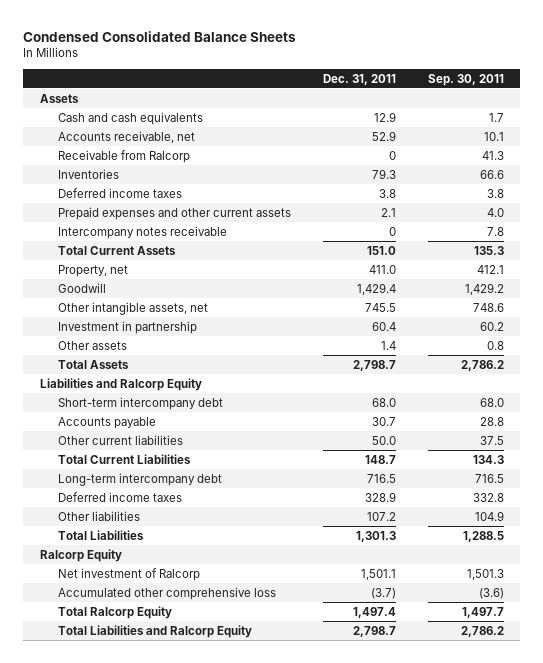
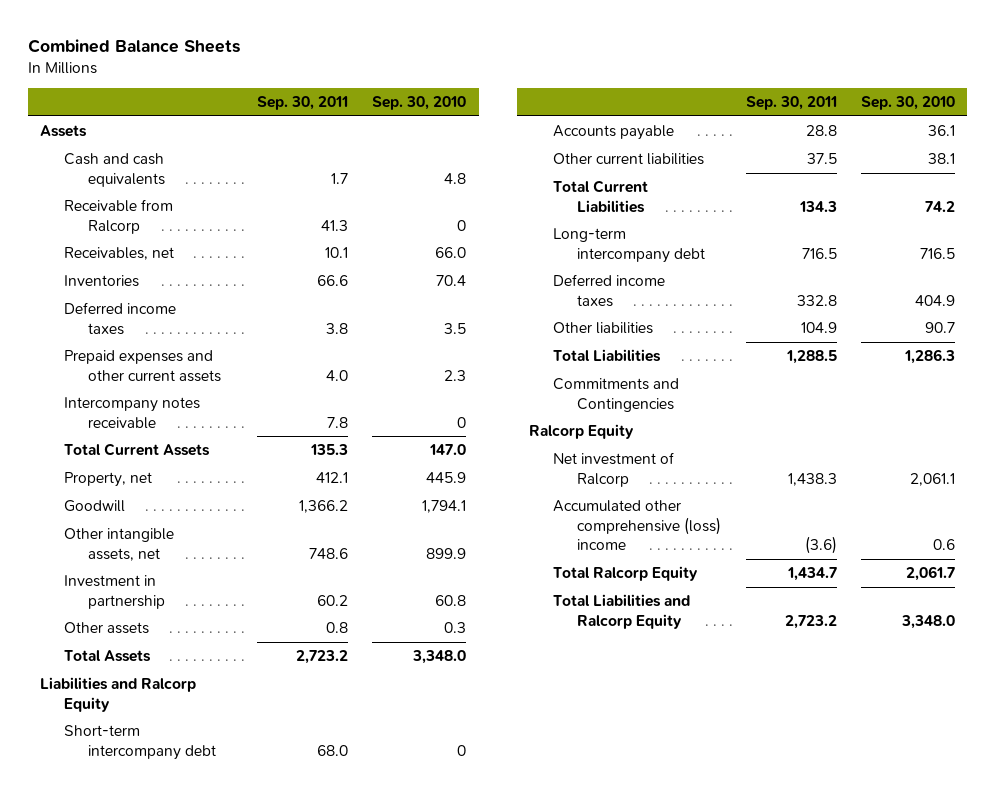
- Condensed Consolidated Balance Sheets
+ Combined Balance Sheets
- | Dec. 31, 2011 | Sep. 30, 2011
+ | Sep. 30, 2011 | Sep. 30, 2010
- Accounts receivable, net | 52.9 | 10.1
+ Receivables, net | 10.1 | 66.0
- Goodwill | 1,429.4 | 1,429.2
+ Goodwill | 1,366.2 | 1,794.1
- Total Assets | 2,798.7 | 2,786.2
+ Total Assets | 2,723.2 | 3,348.0
+ Commitments and Contingencies
- Net investment of Ralcorp | 1,501.1 | 1,501.3
- Accumulated other comprehensive loss | (3.7) | (3.6)
- Total Ralcorp Equity | 1,497.4 | 1,497.7
- Total Liabilities and Ralcorp Equity | 2,798.7 | 2,786.2
+ Net investment of Ralcorp | 1,438.3 | 2,061.1
+ Accumulated other comprehensive (loss) income | (3.6) | 0.6
+ Total Ralcorp Equity | 1,434.7 | 2,061.7
+ Total Liabilities and Ralcorp Equity | 2,723.2 | 3,348.0

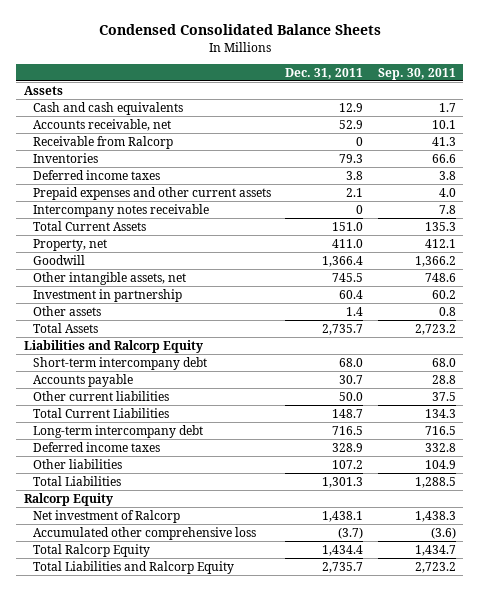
- Combined Balance Sheets
+ Condensed Consolidated Balance Sheets
- | Sep. 30, 2011 | Sep. 30, 2010
+ | Dec. 31, 2011 | Sep. 30, 2011
+ Accounts receivable, net | 52.9 | 10.1
- Receivables, net | 10.1 | 66.0
- Commitments and Contingencies
- Accumulated other comprehensive (loss) income | (3.6) | 0.6
+ Accumulated other comprehensive loss | (3.7) | (3.6)

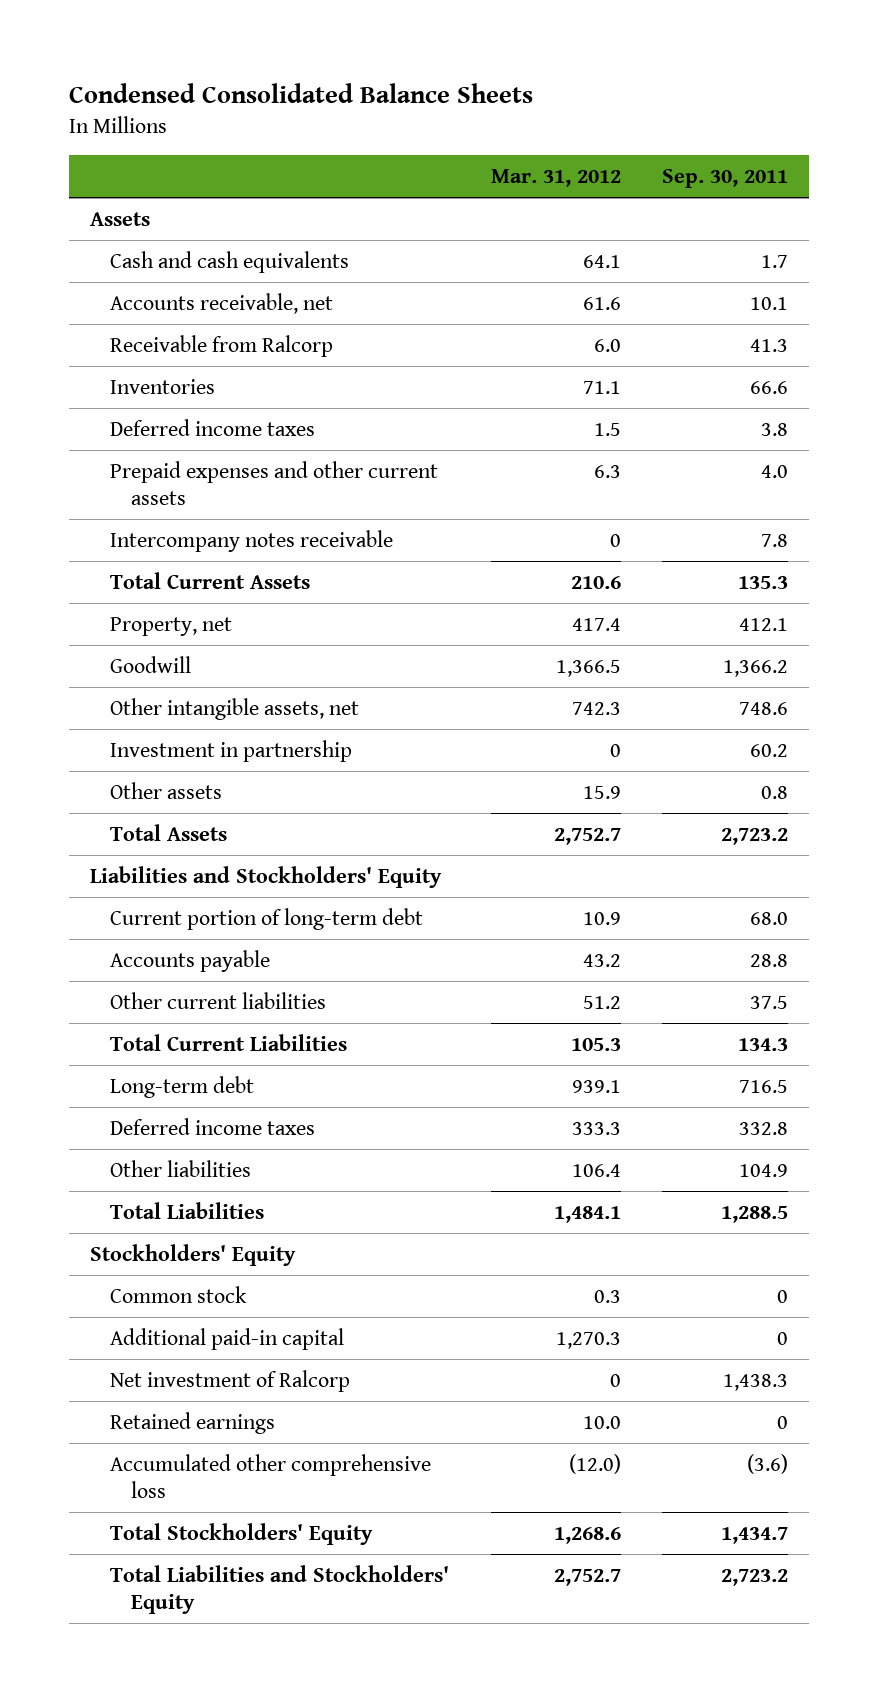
- | Dec. 31, 2011 | Sep. 30, 2011
+ | Mar. 31, 2012 | Sep. 30, 2011
- Liabilities and Ralcorp Equity
- Short-term intercompany debt | 68.0 | 68.0
+ Liabilities and Stockholders' Equity
+ Current portion of long-term debt | 10.9 | 68.0
- Long-term intercompany debt | 716.5 | 716.5
+ Long-term debt | 939.1 | 716.5
- Ralcorp Equity
+ Stockholders' Equity
+ Common stock | 0.3 | 0
+ Additional paid-in capital | 1,270.3 | 0
+ Retained earnings | 10.0 | 0
- Total Ralcorp Equity | 1,434.4 | 1,434.7
- Total Liabilities and Ralcorp Equity | 2,735.7 | 2,723.2
+ Total Stockholders' Equity | 1,268.6 | 1,434.7
+ Total Liabilities and Stockholders' Equity | 2,752.7 | 2,723.2

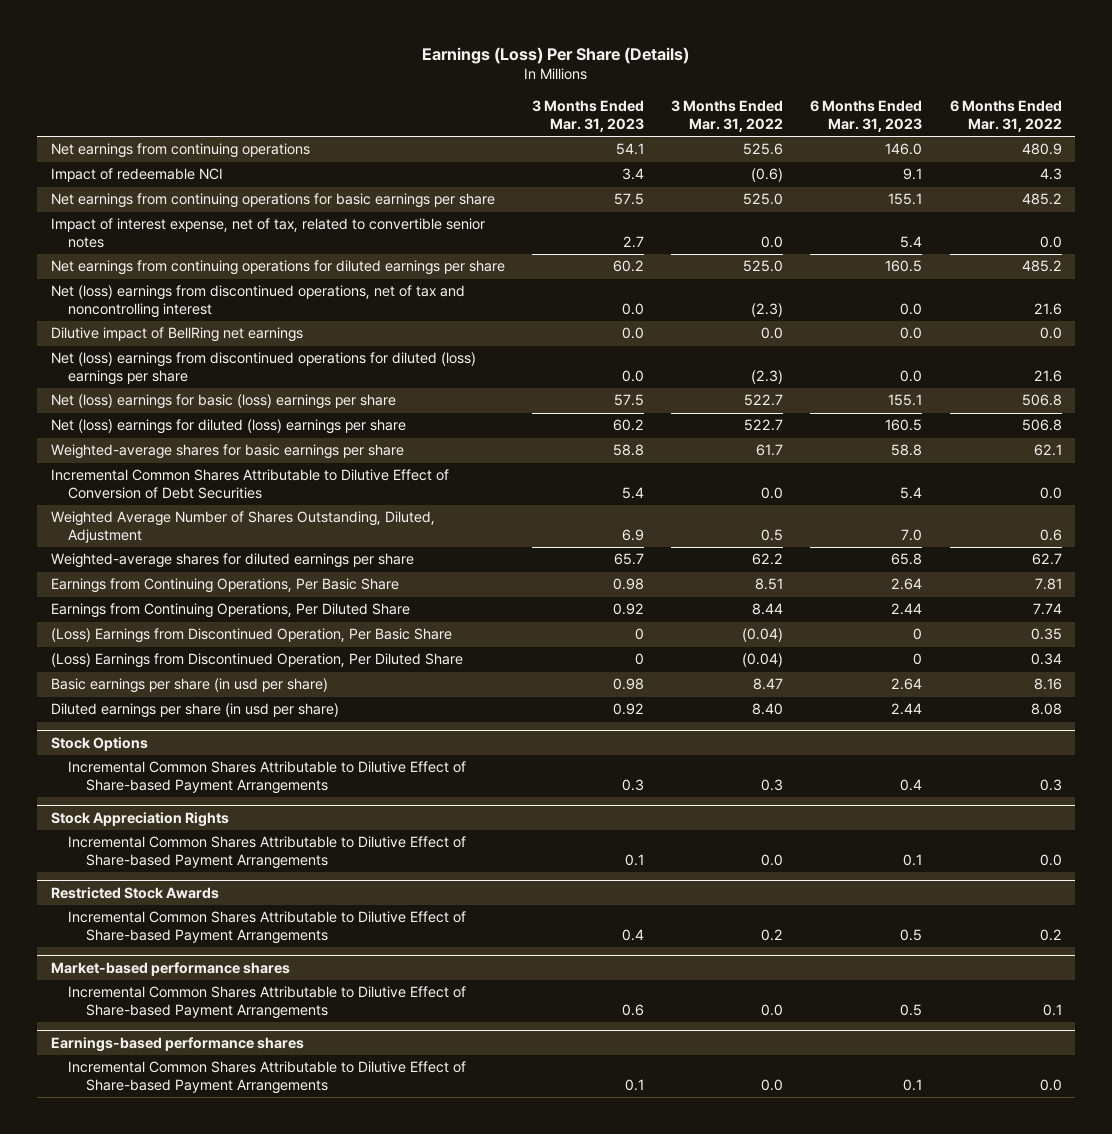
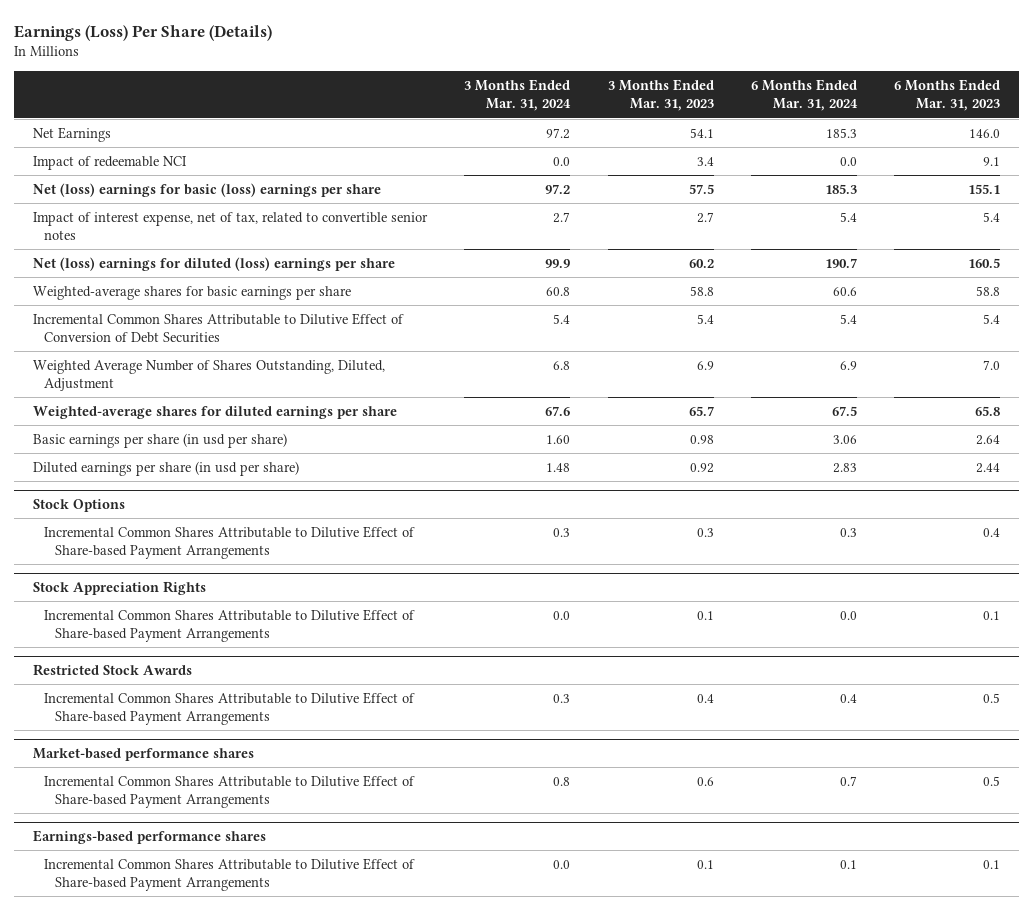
- | 3 Months Ended Mar. 31, 2023 | 3 Months Ended Mar. 31, 2022 | 6 Months Ended Mar. 31, 2023 | 6 Months Ended Mar. 31, 2022
+ | 3 Months Ended Mar. 31, 2024 | 3 Months Ended Mar. 31, 2023 | 6 Months Ended Mar. 31, 2024 | 6 Months Ended Mar. 31, 2023
- Net earnings from continuing operations | 54.1 | 525.6 | 146.0 | 480.9
+ Net Earnings | 97.2 | 54.1 | 185.3 | 146.0
- Net earnings from continuing operations for basic earnings per share | 57.5 | 525.0 | 155.1 | 485.2
- Net earnings from continuing operations for diluted earnings per share | 60.2 | 525.0 | 160.5 | 485.2
- Net (loss) earnings from discontinued operations, net of tax and noncontrolling interest | 0.0 | (2.3) | 0.0 | 21.6
- Dilutive impact of BellRing net earnings | 0.0 | 0.0 | 0.0 | 0.0
- Net (loss) earnings from discontinued operations for diluted (loss) earnings per share | 0.0 | (2.3) | 0.0 | 21.6
moved down: Impact of interest expense, net of tax, related to convertible senior notes | 2.7 | 2.7 | 5.4 | 5.4
- Earnings from Continuing Operations, Per Basic Share | 0.98 | 8.51 | 2.64 | 7.81
- Earnings from Continuing Operations, Per Diluted Share | 0.92 | 8.44 | 2.44 | 7.74
- (Loss) Earnings from Discontinued Operation, Per Basic Share | 0 | (0.04) | 0 | 0.35
- (Loss) Earnings from Discontinued Operation, Per Diluted Share | 0 | (0.04) | 0 | 0.34

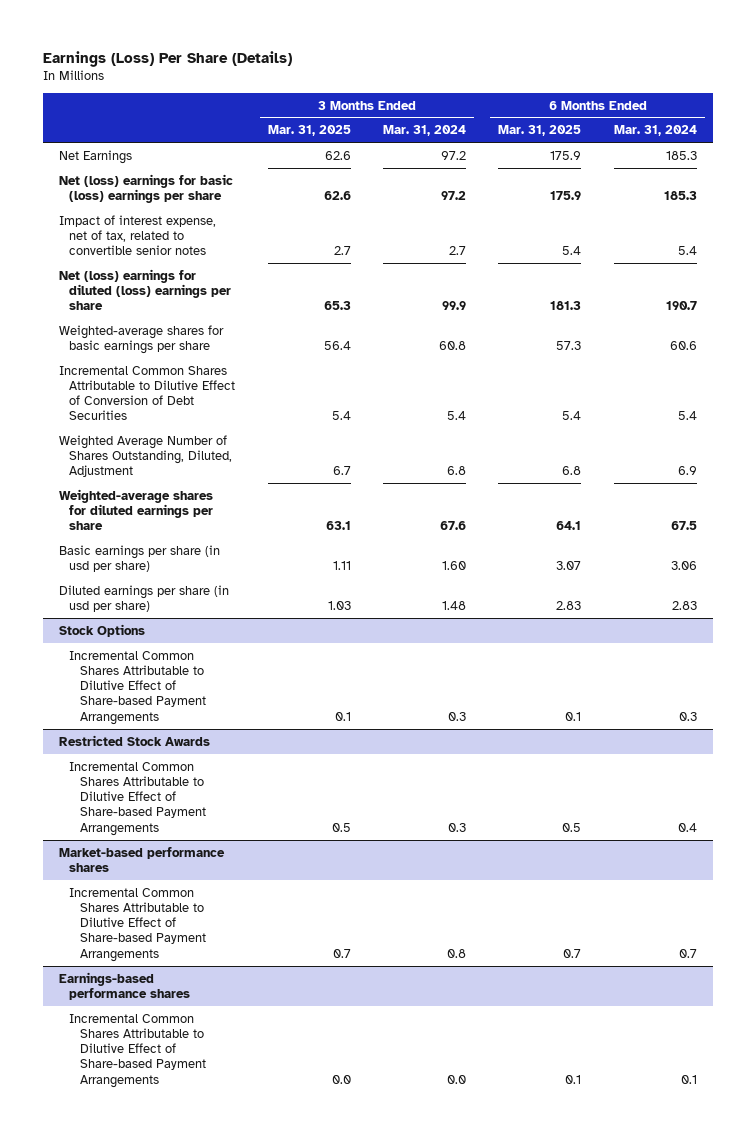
- | 3 Months Ended Mar. 31, 2024 | 3 Months Ended Mar. 31, 2023 | 6 Months Ended Mar. 31, 2024 | 6 Months Ended Mar. 31, 2023
+ | 3 Months Ended Mar. 31, 2025 | 3 Months Ended Mar. 31, 2024 | 6 Months Ended Mar. 31, 2025 | 6 Months Ended Mar. 31, 2024
- Impact of redeemable NCI | 0.0 | 3.4 | 0.0 | 9.1
- Stock Appreciation Rights
- Incremental Common Shares Attributable to Dilutive Effect of Share-based Payment Arrangements | 0.0 | 0.1 | 0.0 | 0.1

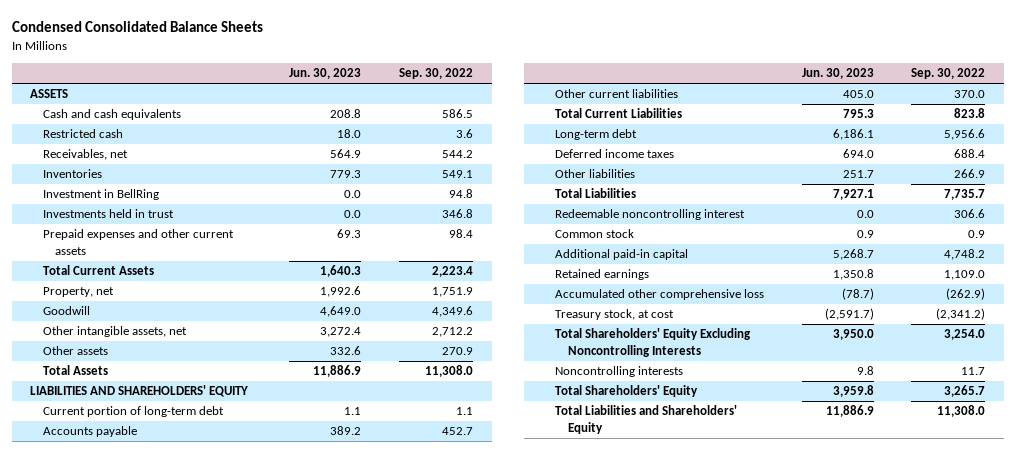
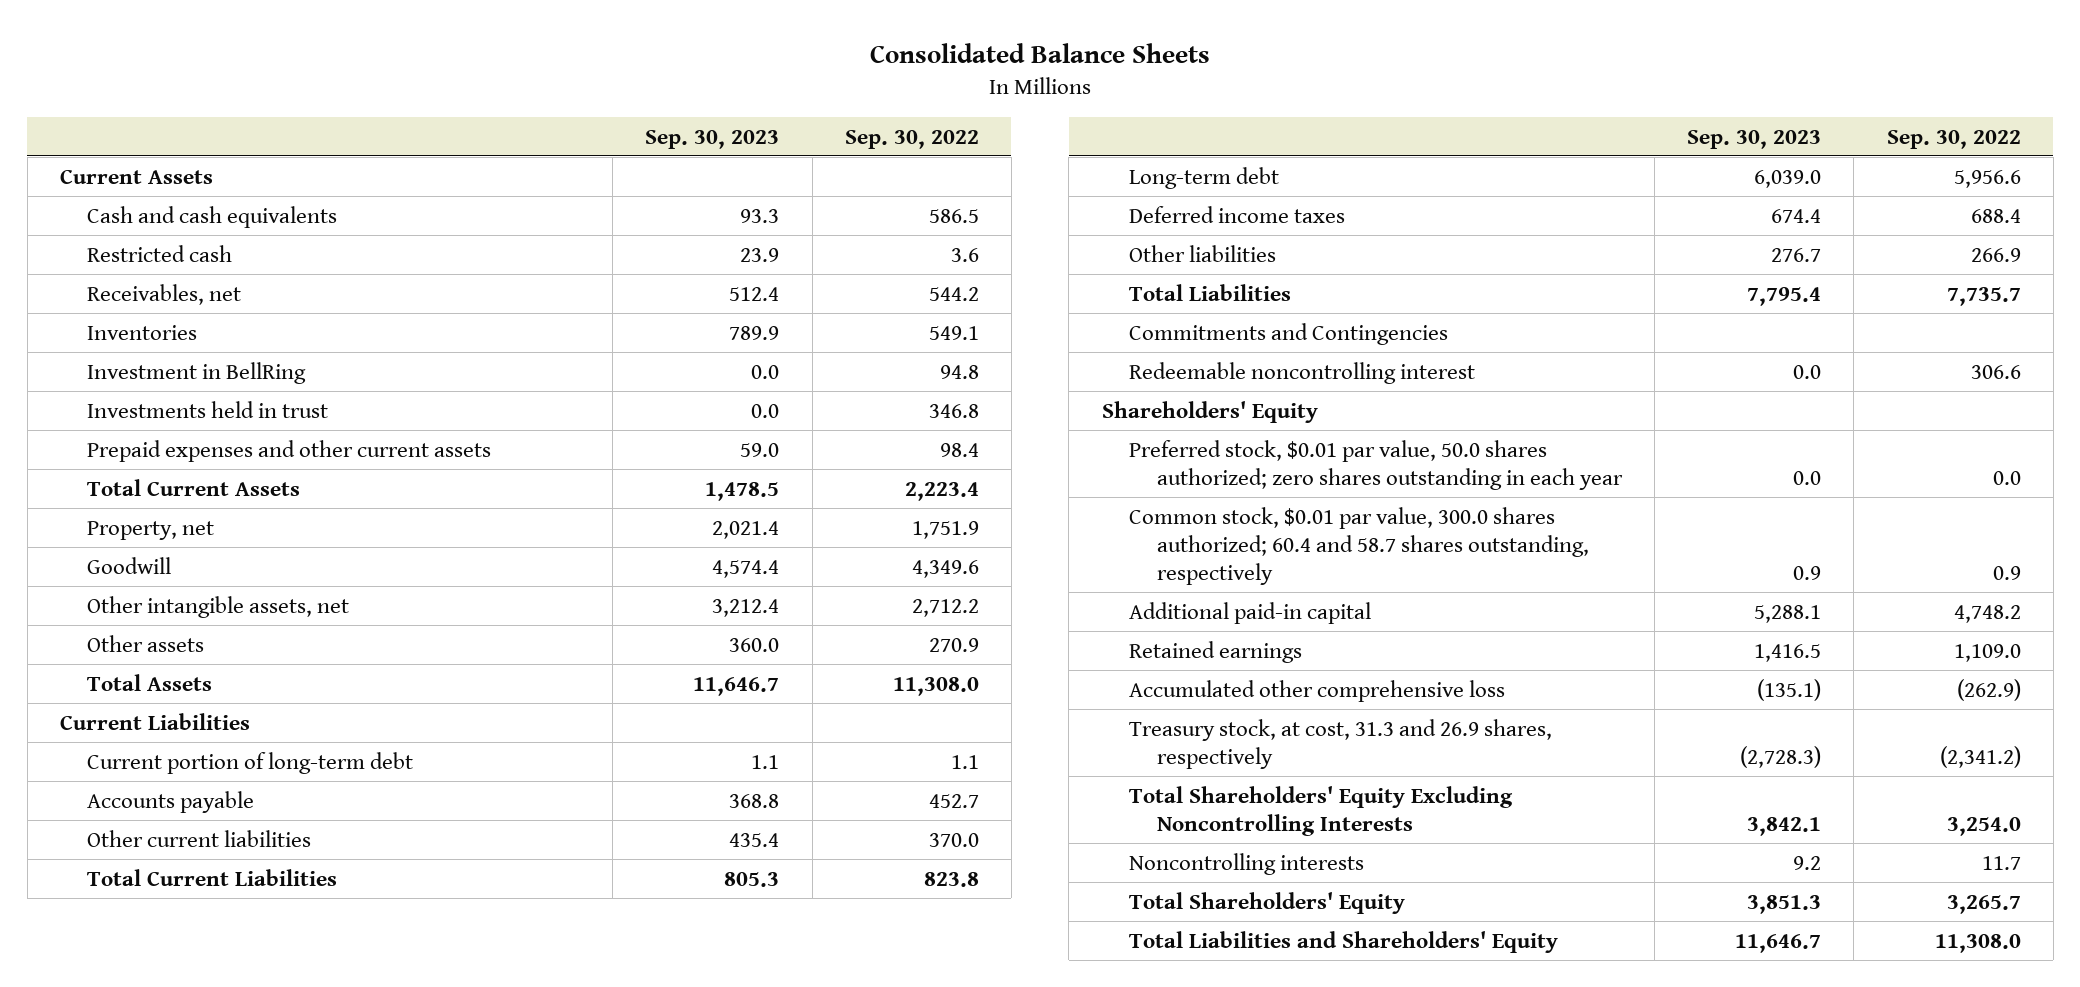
- Condensed Consolidated Balance Sheets
+ Consolidated Balance Sheets
- | Jun. 30, 2023 | Sep. 30, 2022
+ | Sep. 30, 2023 | Sep. 30, 2022
- ASSETS
+ Current Assets
- LIABILITIES AND SHAREHOLDERS' EQUITY
+ Current Liabilities
+ Commitments and Contingencies
- Common stock | 0.9 | 0.9
+ Shareholders' Equity
+ Preferred stock, $0.01 par value, 50.0 shares authorized; zero shares outstanding in each year | 0.0 | 0.0
+ Common stock, $0.01 par value, 300.0 shares authorized; 60.4 and 58.7 shares outstanding, respectively | 0.9 | 0.9
- Treasury stock, at cost | (2,591.7) | (2,341.2)
+ Treasury stock, at cost, 31.3 and 26.9 shares, respectively | (2,728.3) | (2,341.2)

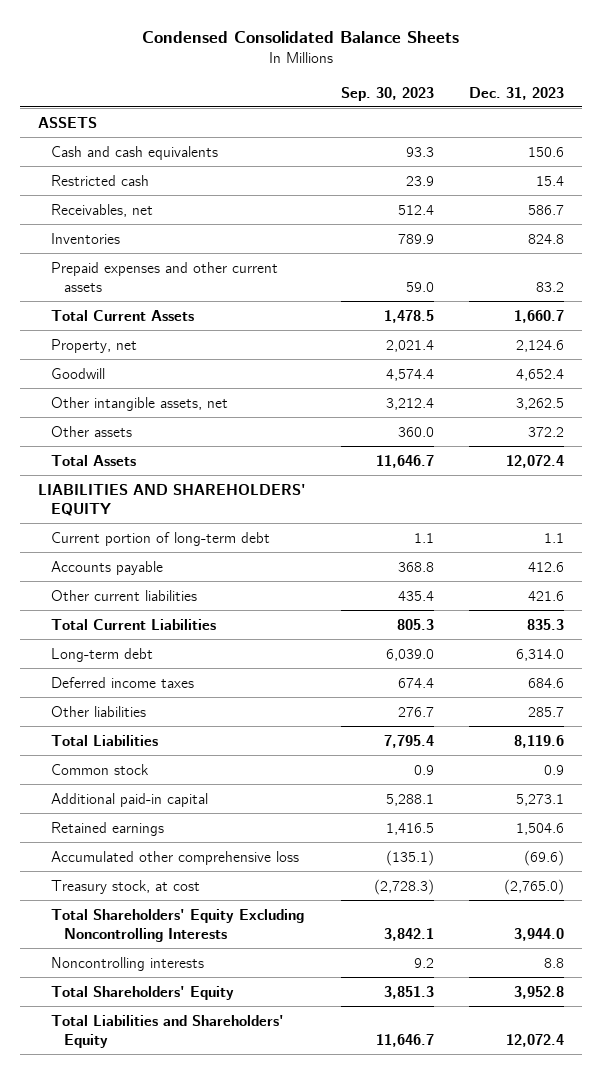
- Consolidated Balance Sheets
+ Condensed Consolidated Balance Sheets
- | Sep. 30, 2023 | Sep. 30, 2022
+ | Sep. 30, 2023 | Dec. 31, 2023
- Current Assets
+ ASSETS
- Investment in BellRing | 0.0 | 94.8
- Investments held in trust | 0.0 | 346.8
- Current Liabilities
+ LIABILITIES AND SHAREHOLDERS' EQUITY
- Commitments and Contingencies
- Redeemable noncontrolling interest | 0.0 | 306.6
- Shareholders' Equity
- Preferred stock, $0.01 par value, 50.0 shares authorized; zero shares outstanding in each year | 0.0 | 0.0
- Common stock, $0.01 par value, 300.0 shares authorized; 60.4 and 58.7 shares outstanding, respectively | 0.9 | 0.9
+ Common stock | 0.9 | 0.9
- Treasury stock, at cost, 31.3 and 26.9 shares, respectively | (2,728.3) | (2,341.2)
+ Treasury stock, at cost | (2,728.3) | (2,765.0)

